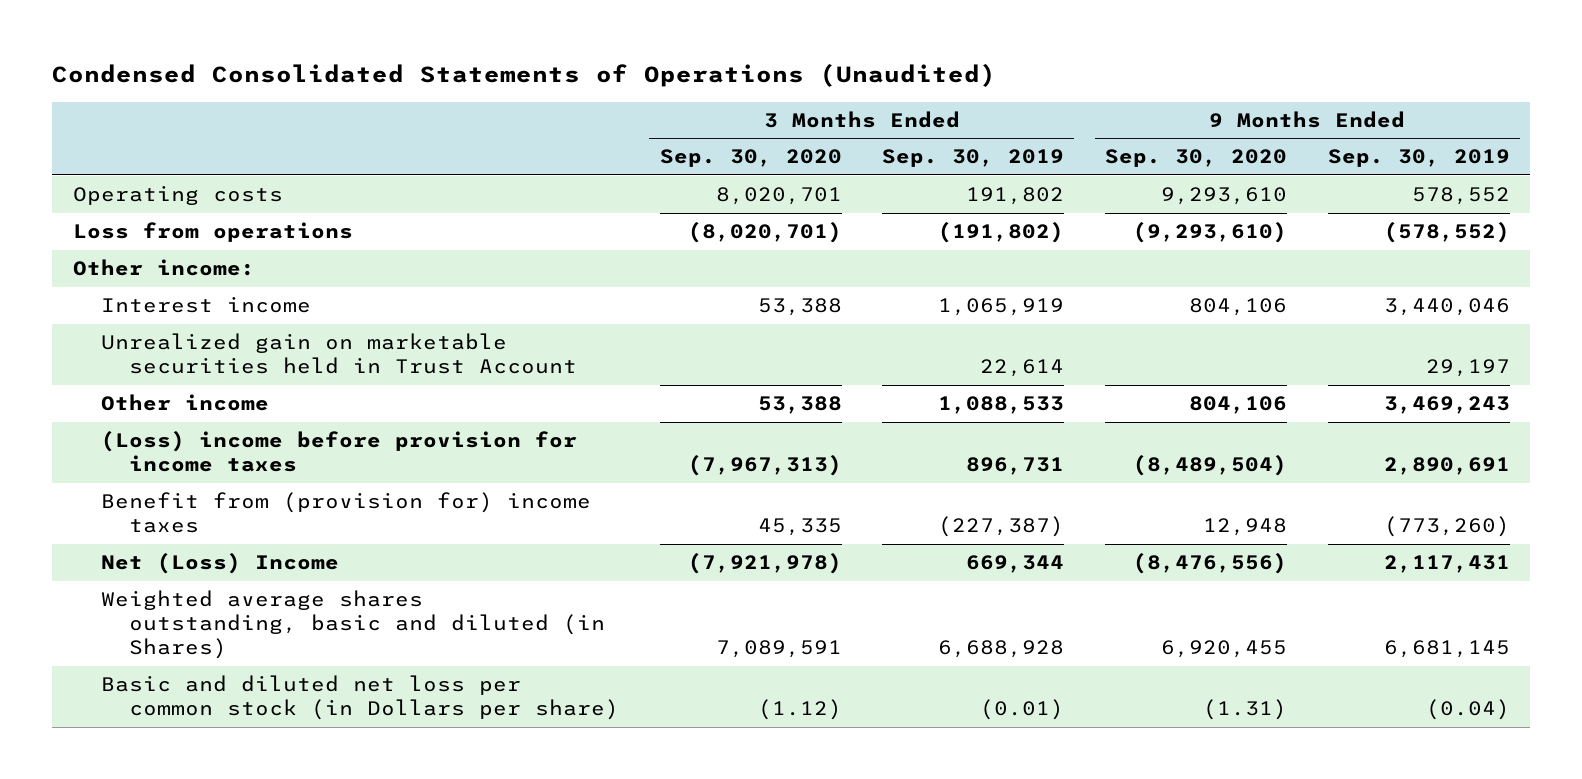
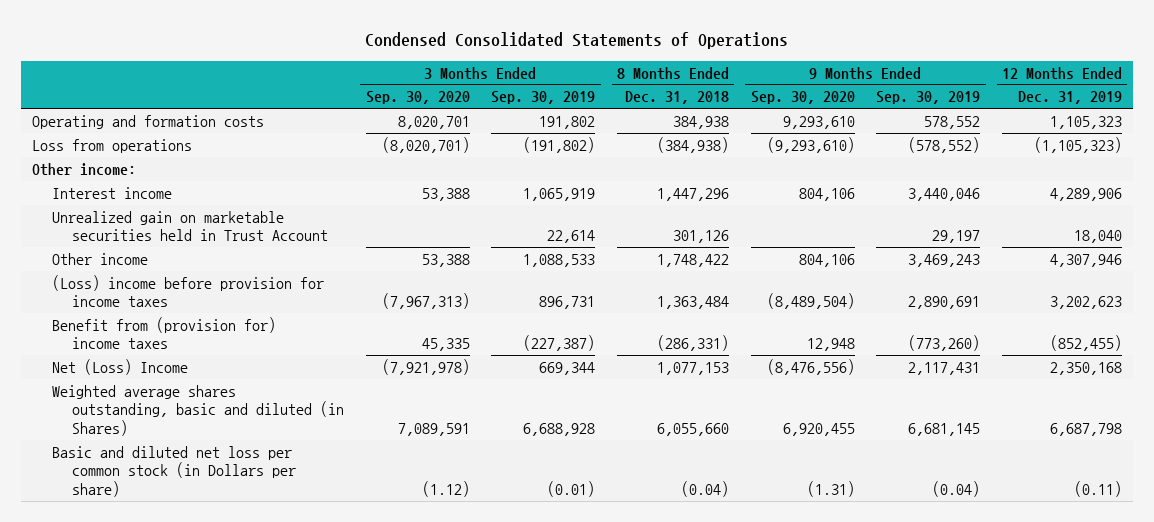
- Condensed Consolidated Statements of Operations (Unaudited)
+ Condensed Consolidated Statements of Operations
- | 3 Months Ended Sep. 30, 2020 | 3 Months Ended Sep. 30, 2019 | 9 Months Ended Sep. 30, 2020 | 9 Months Ended Sep. 30, 2019
+ | 3 Months Ended Sep. 30, 2020 | 3 Months Ended Sep. 30, 2019 | 8 Months Ended Dec. 31, 2018 | 9 Months Ended Sep. 30, 2020 | 9 Months Ended Sep. 30, 2019 | 12 Months Ended Dec. 31, 2019
- Operating costs | 8,020,701 | 191,802 | 9,293,610 | 578,552
+ Operating and formation costs | 8,020,701 | 191,802 | 384,938 | 9,293,610 | 578,552 | 1,105,323

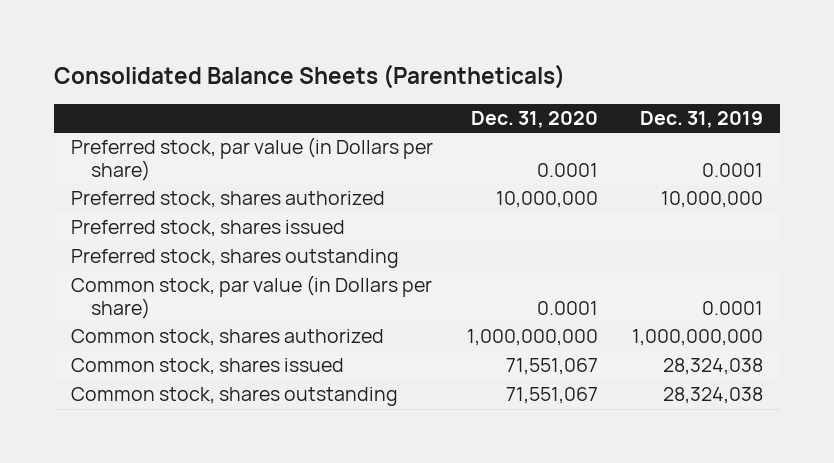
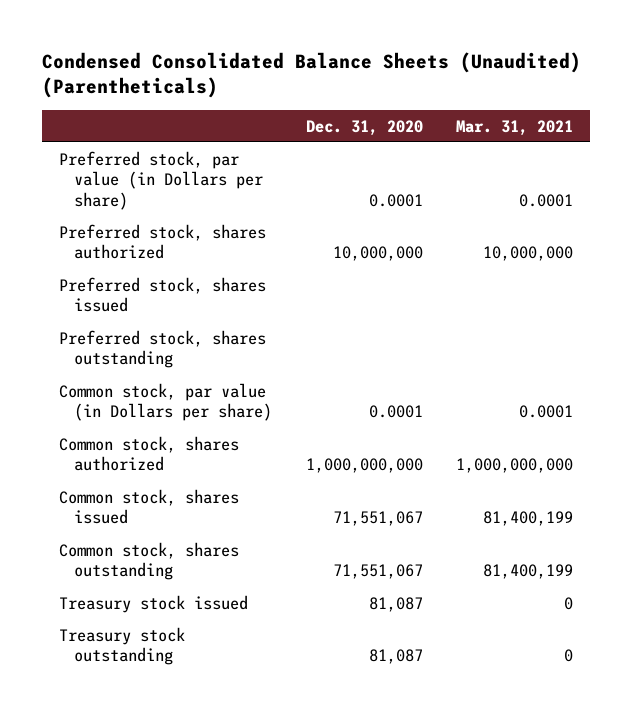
- Consolidated Balance Sheets (Parentheticals)
+ Condensed Consolidated Balance Sheets (Unaudited) (Parentheticals)
- | Dec. 31, 2020 | Dec. 31, 2019
+ | Dec. 31, 2020 | Mar. 31, 2021
+ Treasury stock issued | 81,087 | 0
+ Treasury stock outstanding | 81,087 | 0

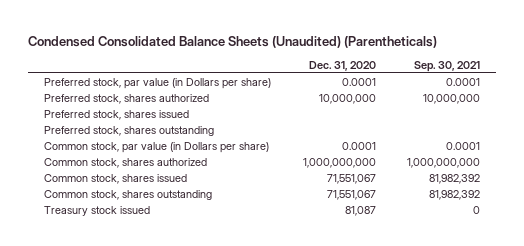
- | Dec. 31, 2020 | Mar. 31, 2021
+ | Dec. 31, 2020 | Sep. 30, 2021
- Treasury stock outstanding | 81,087 | 0

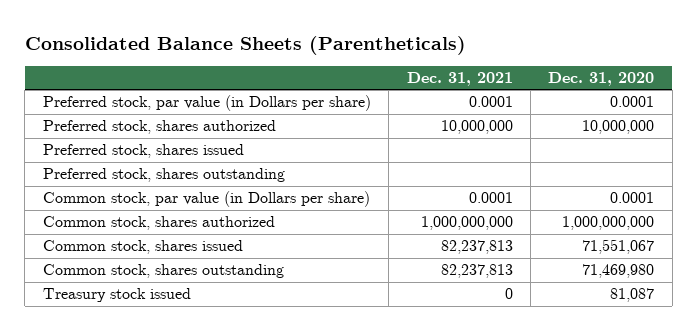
- Condensed Consolidated Balance Sheets (Unaudited) (Parentheticals)
+ Consolidated Balance Sheets (Parentheticals)
- | Dec. 31, 2020 | Sep. 30, 2021
+ | Dec. 31, 2021 | Dec. 31, 2020
- Common stock, shares outstanding | 71,551,067 | 81,982,392
+ Common stock, shares outstanding | 82,237,813 | 71,469,980

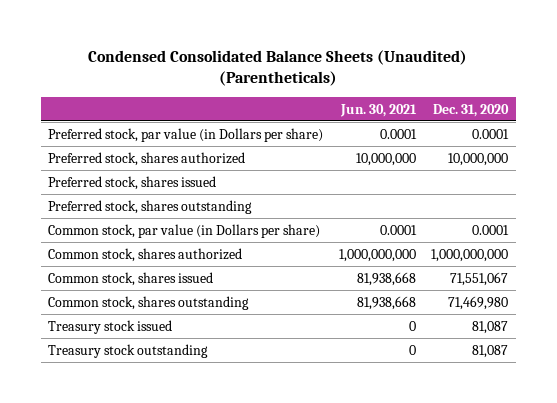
- Consolidated Balance Sheets (Parentheticals)
+ Condensed Consolidated Balance Sheets (Unaudited) (Parentheticals)
- | Dec. 31, 2021 | Dec. 31, 2020
+ | Jun. 30, 2021 | Dec. 31, 2020
+ Treasury stock outstanding | 0 | 81,087

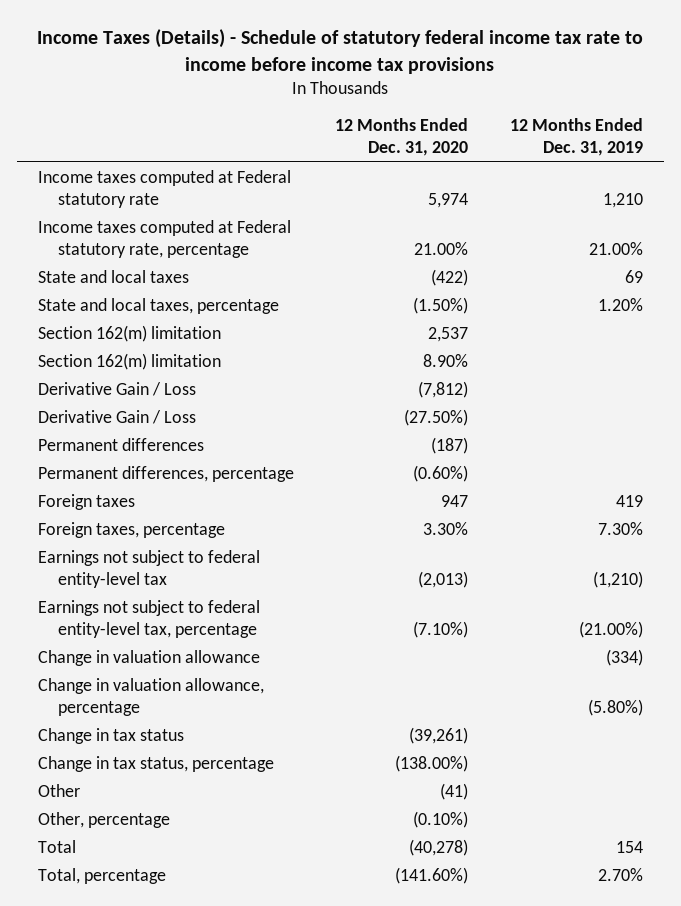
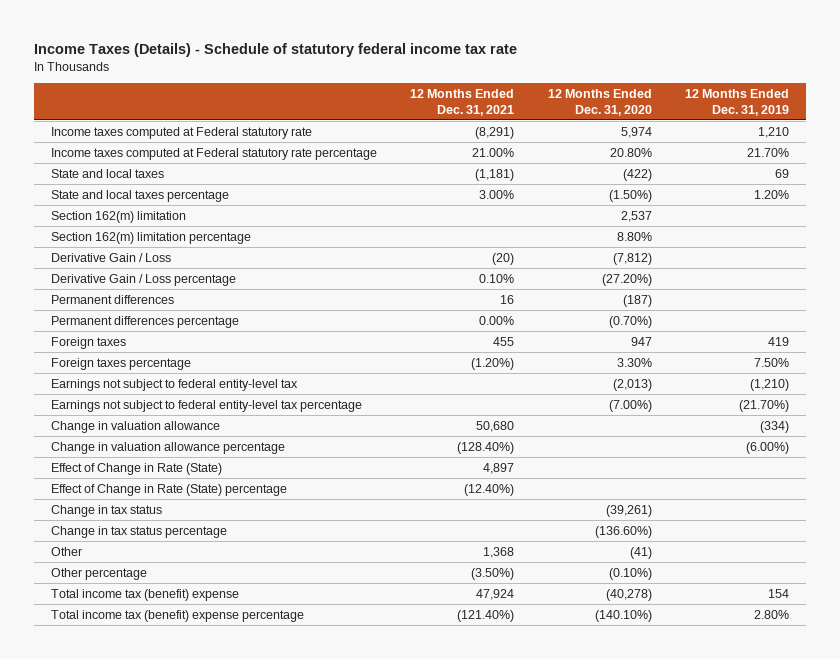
- Income Taxes (Details) - Schedule of statutory federal income tax rate to income before income tax provisions
+ Income Taxes (Details) - Schedule of statutory federal income tax rate
- | 12 Months Ended Dec. 31, 2020 | 12 Months Ended Dec. 31, 2019
+ | 12 Months Ended Dec. 31, 2021 | 12 Months Ended Dec. 31, 2020 | 12 Months Ended Dec. 31, 2019
- Income taxes computed at Federal statutory rate, percentage | 21.00% | 21.00%
+ Income taxes computed at Federal statutory rate percentage | 21.00% | 20.80% | 21.70%
- State and local taxes, percentage | (1.50%) | 1.20%
+ State and local taxes percentage | 3.00% | (1.50%) | 1.20%
- Section 162(m) limitation | 8.90% |
+ Section 162(m) limitation percentage | | 8.80% |
- Derivative Gain / Loss | (27.50%) |
+ Derivative Gain / Loss percentage | 0.10% | (27.20%) |
- Permanent differences, percentage | (0.60%) |
+ Permanent differences percentage | 0.00% | (0.70%) |
- Foreign taxes, percentage | 3.30% | 7.30%
+ Foreign taxes percentage | (1.20%) | 3.30% | 7.50%
- Earnings not subject to federal entity-level tax, percentage | (7.10%) | (21.00%)
+ Earnings not subject to federal entity-level tax percentage | | (7.00%) | (21.70%)
- Change in valuation allowance, percentage | | (5.80%)
+ Change in valuation allowance percentage | (128.40%) | | (6.00%)
+ Effect of Change in Rate (State) | 4,897 | |
+ Effect of Change in Rate (State) percentage | (12.40%) | |
- Change in tax status, percentage | (138.00%) |
+ Change in tax status percentage | | (136.60%) |
- Other, percentage | (0.10%) |
- Total | (40,278) | 154
- Total, percentage | (141.60%) | 2.70%
+ Other percentage | (3.50%) | (0.10%) |
+ Total income tax (benefit) expense | 47,924 | (40,278) | 154
+ Total income tax (benefit) expense percentage | (121.40%) | (140.10%) | 2.80%

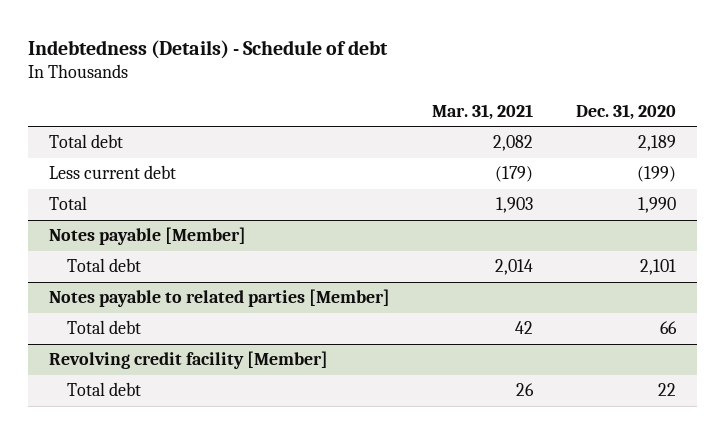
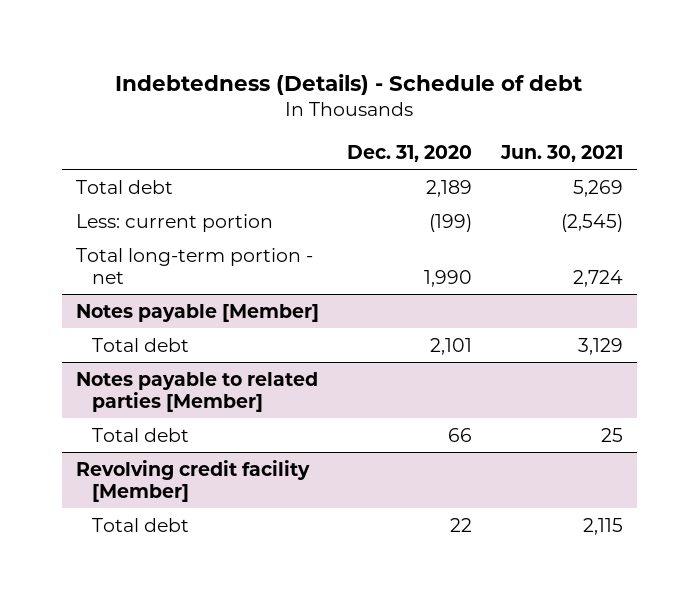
- | Mar. 31, 2021 | Dec. 31, 2020
+ | Dec. 31, 2020 | Jun. 30, 2021
- Less current debt | (179) | (199)
- Total | 1,903 | 1,990
+ Less: current portion | (199) | (2,545)
+ Total long-term portion - net | 1,990 | 2,724

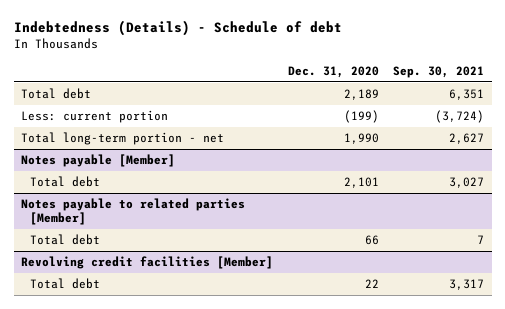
- | Dec. 31, 2020 | Jun. 30, 2021
+ | Dec. 31, 2020 | Sep. 30, 2021
- Revolving credit facility [Member]
+ Revolving credit facilities [Member]

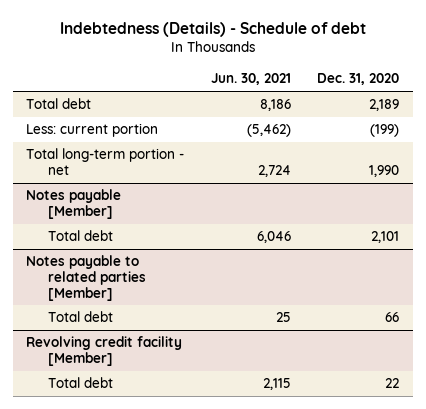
- | Dec. 31, 2020 | Sep. 30, 2021
+ | Jun. 30, 2021 | Dec. 31, 2020
- Revolving credit facilities [Member]
+ Revolving credit facility [Member]

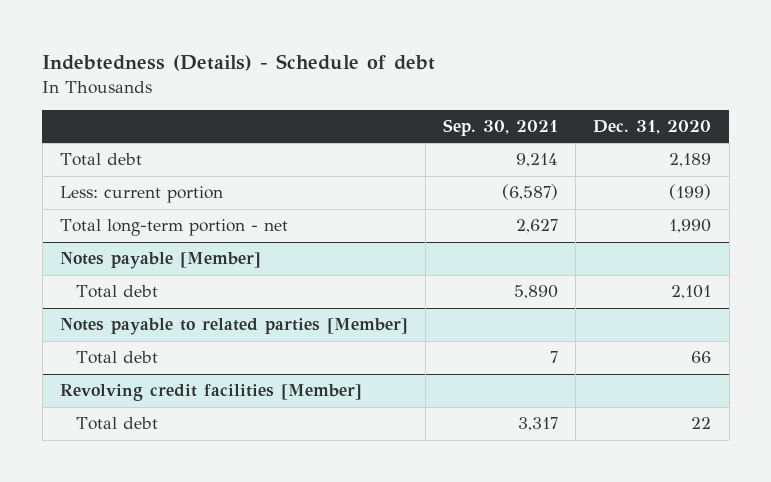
- | Jun. 30, 2021 | Dec. 31, 2020
+ | Sep. 30, 2021 | Dec. 31, 2020
- Revolving credit facility [Member]
+ Revolving credit facilities [Member]

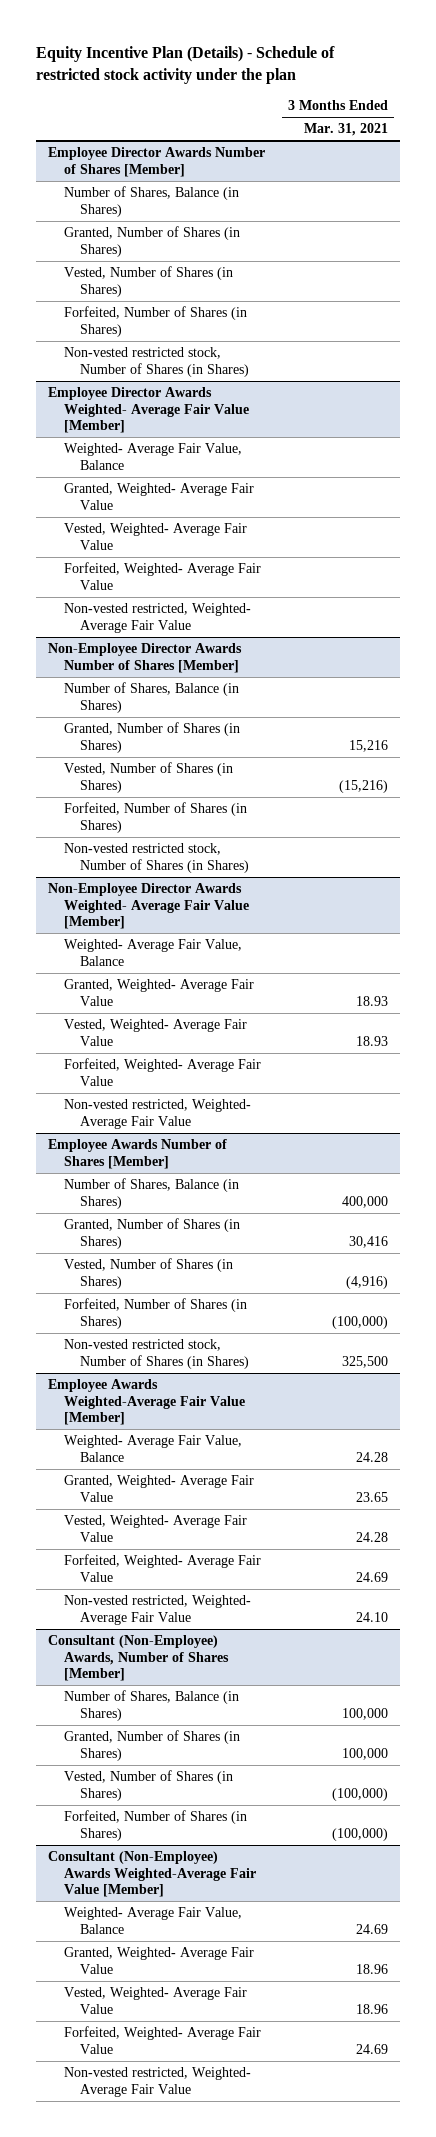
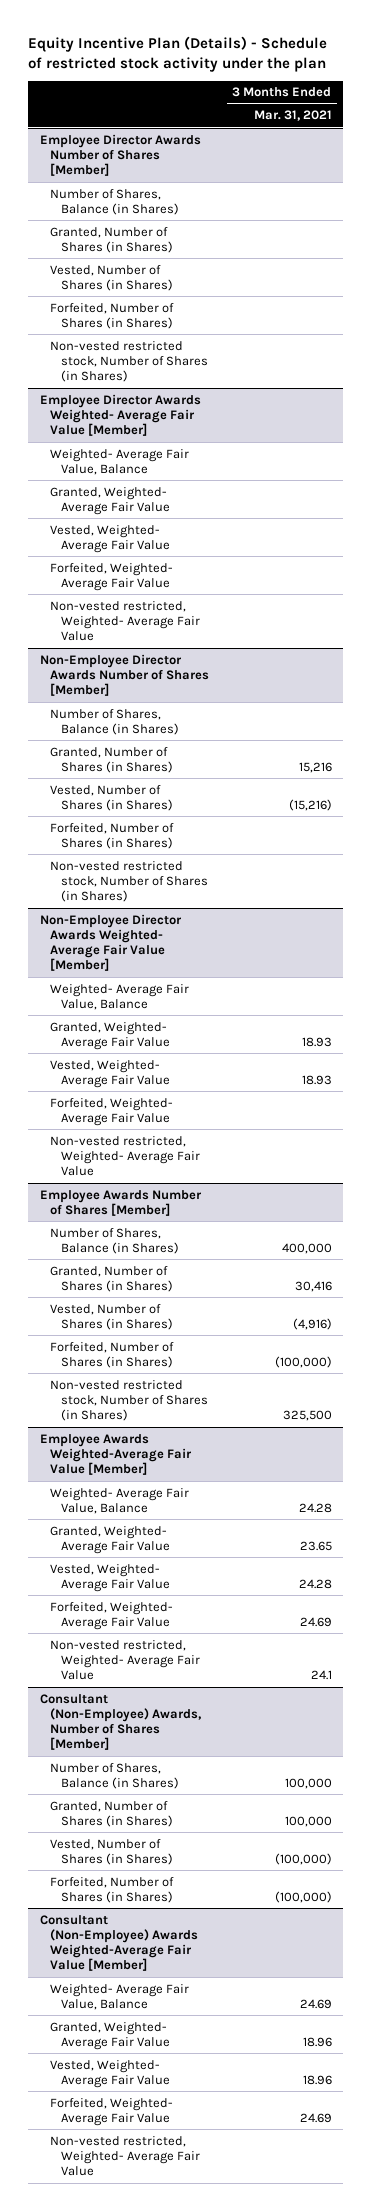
@ Employee Awards Weighted-Average Fair Value [Member]
- Non-vested restricted, Weighted- Average Fair Value | 24.10
+ Non-vested restricted, Weighted- Average Fair Value | 24.1

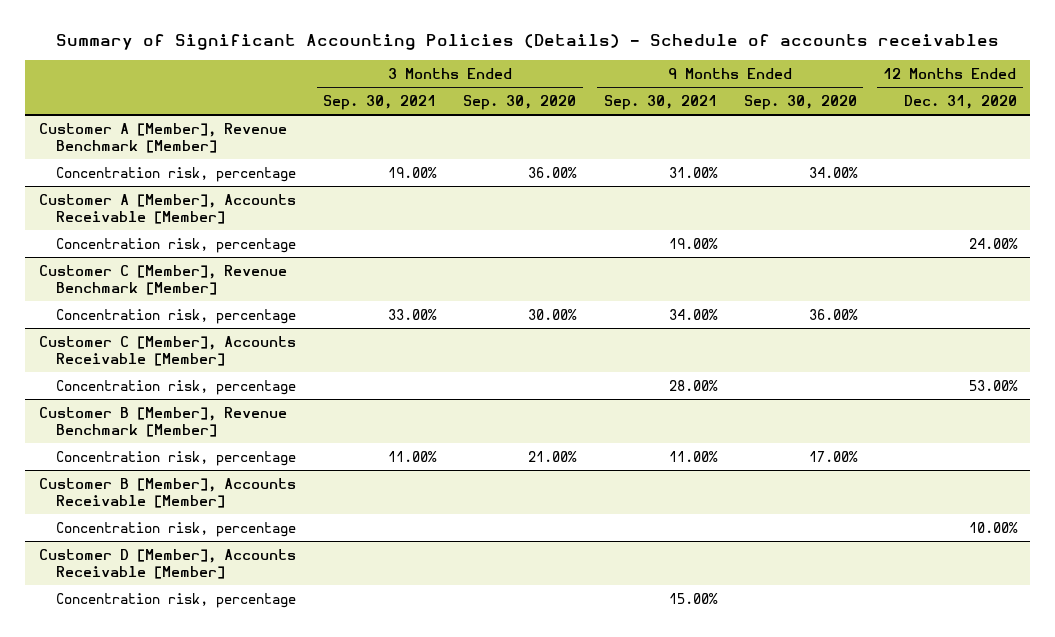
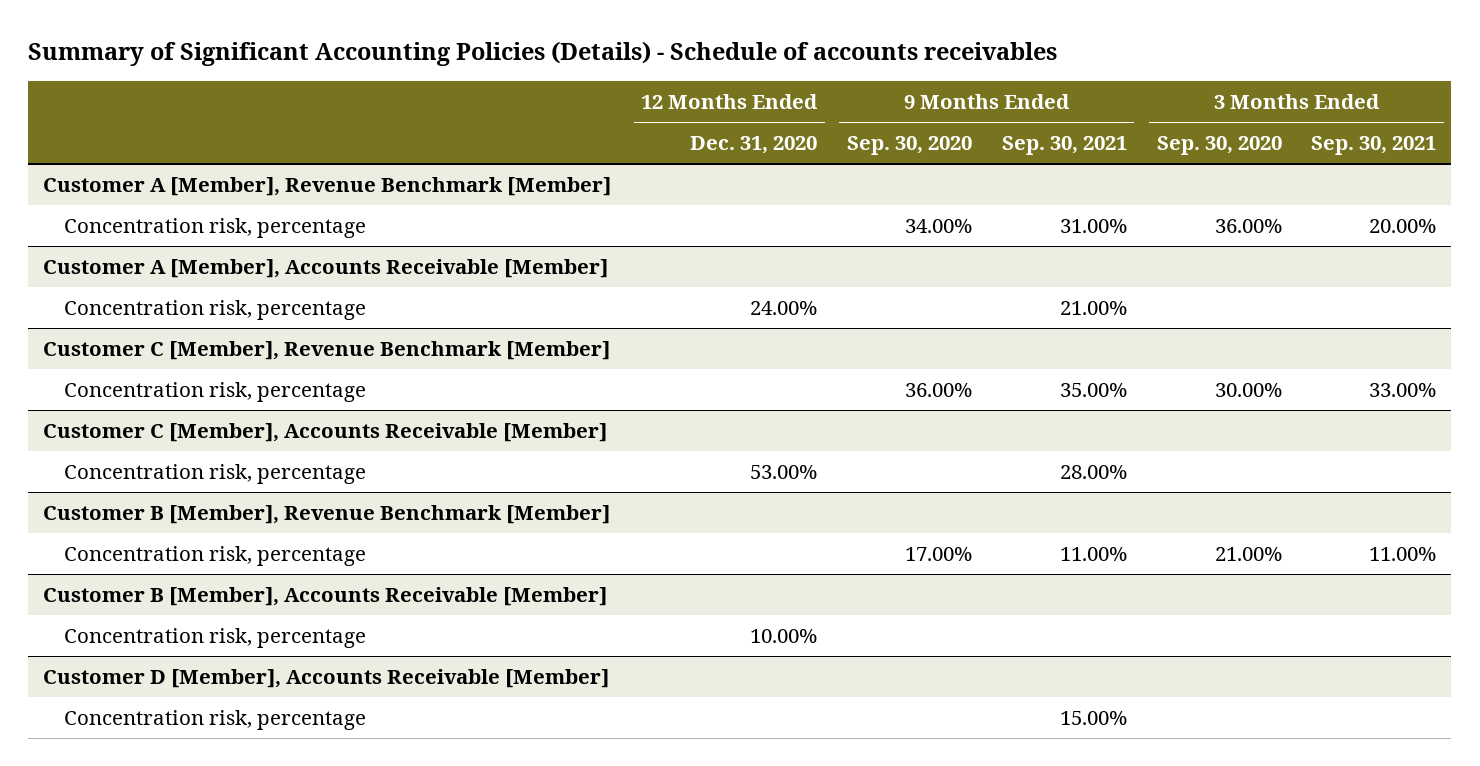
- | 3 Months Ended Sep. 30, 2021 | 3 Months Ended Sep. 30, 2020 | 9 Months Ended Sep. 30, 2021 | 9 Months Ended Sep. 30, 2020 | 12 Months Ended Dec. 31, 2020
+ | 12 Months Ended Dec. 31, 2020 | 9 Months Ended Sep. 30, 2020 | 9 Months Ended Sep. 30, 2021 | 3 Months Ended Sep. 30, 2020 | 3 Months Ended Sep. 30, 2021
@ Customer A [Member], Revenue Benchmark [Member]
- Concentration risk, percentage | 19.00% | 36.00% | 31.00% | 34.00% |
+ Concentration risk, percentage | | 34.00% | 31.00% | 36.00% | 20.00%
@ Customer A [Member], Accounts Receivable [Member]
- Concentration risk, percentage | | | 19.00% | | 24.00%
+ Concentration risk, percentage | 24.00% | | 21.00% | |
@ Customer C [Member], Revenue Benchmark [Member]
- Concentration risk, percentage | 33.00% | 30.00% | 34.00% | 36.00% |
+ Concentration risk, percentage | | 36.00% | 35.00% | 30.00% | 33.00%

